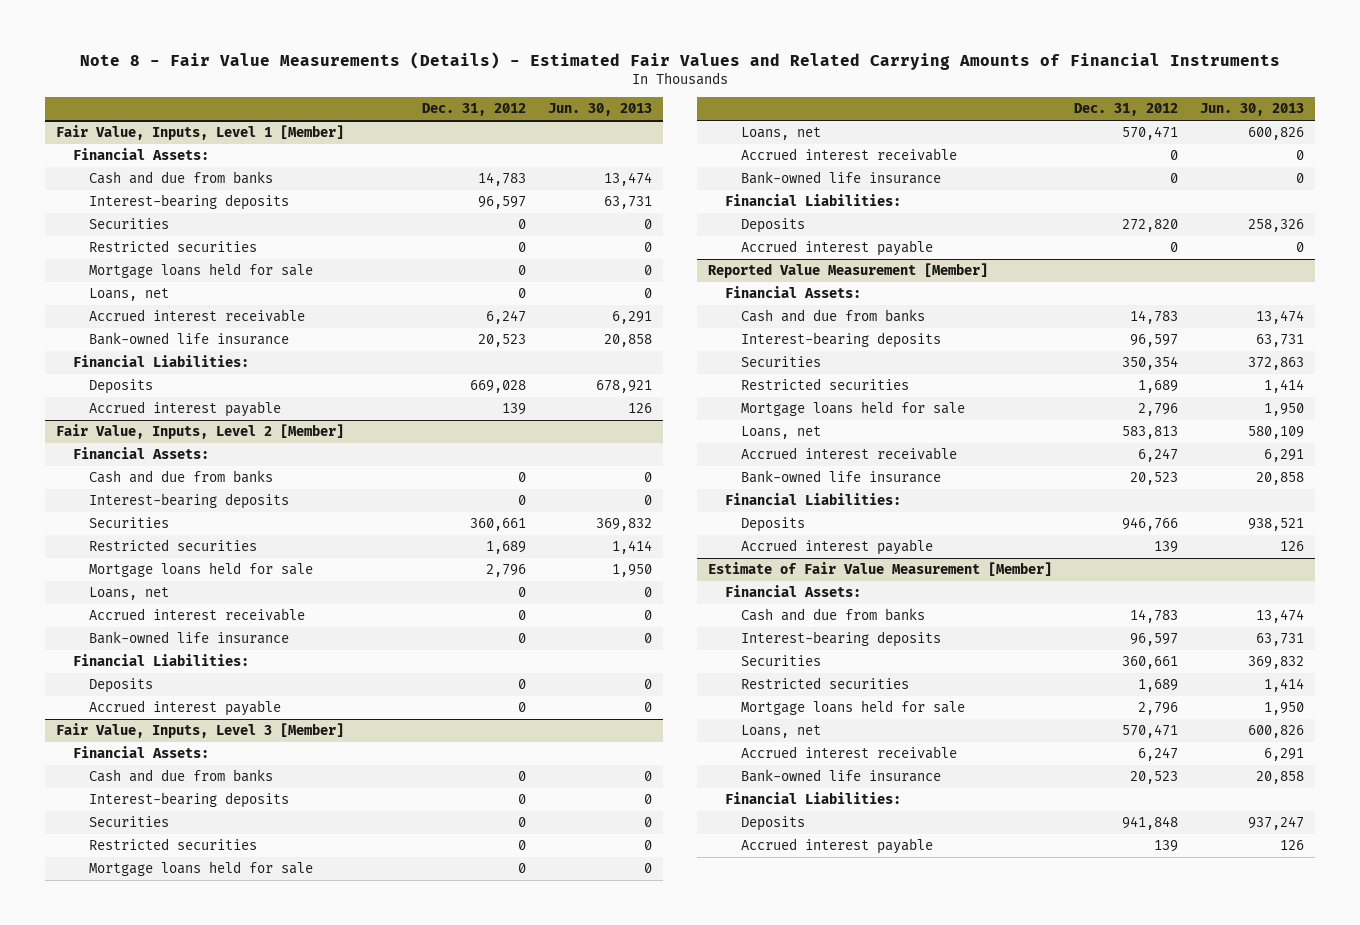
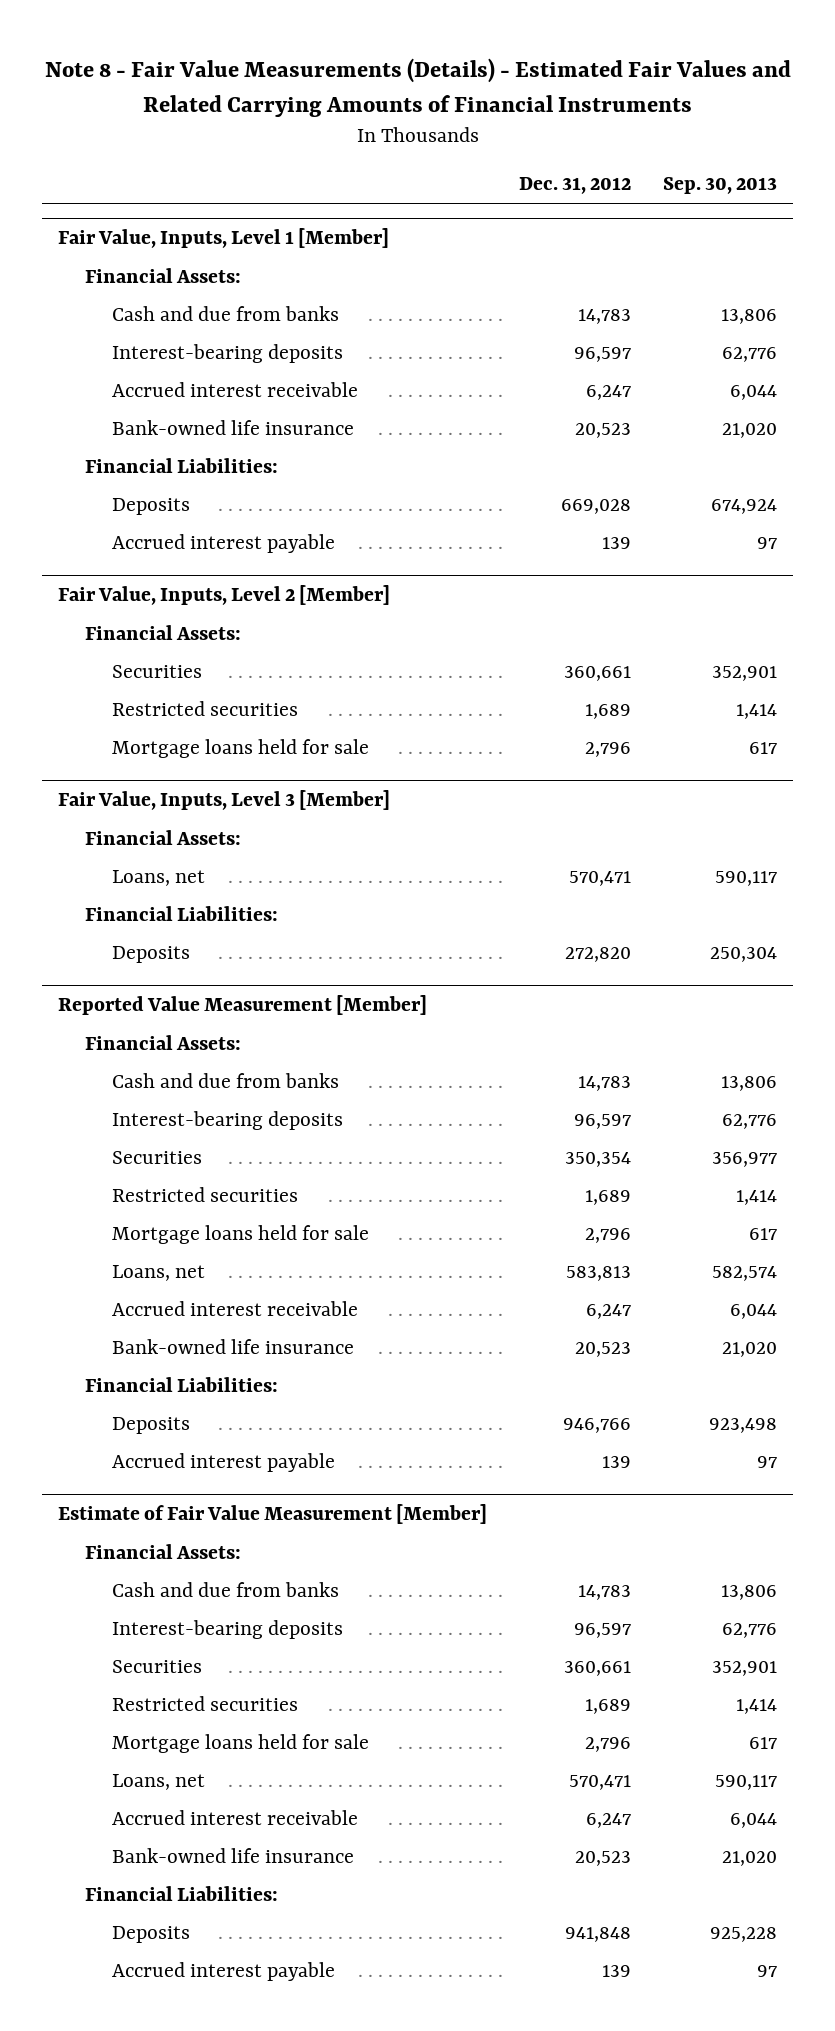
- | Dec. 31, 2012 | Jun. 30, 2013
+ | Dec. 31, 2012 | Sep. 30, 2013
@ Fair Value, Inputs, Level 1 [Member]
- Securities | 0 | 0
- Restricted securities | 0 | 0
- Mortgage loans held for sale | 0 | 0
- Loans, net | 0 | 0
@ Fair Value, Inputs, Level 2 [Member]
- Cash and due from banks | 0 | 0
- Interest-bearing deposits | 0 | 0
- Loans, net | 0 | 0
- Accrued interest receivable | 0 | 0
- Bank-owned life insurance | 0 | 0
- Financial Liabilities:
- Deposits | 0 | 0
- Accrued interest payable | 0 | 0
@ Fair Value, Inputs, Level 3 [Member]
- Cash and due from banks | 0 | 0
- Interest-bearing deposits | 0 | 0
- Securities | 0 | 0
- Restricted securities | 0 | 0
- Mortgage loans held for sale | 0 | 0
- Accrued interest receivable | 0 | 0
- Bank-owned life insurance | 0 | 0
- Accrued interest payable | 0 | 0

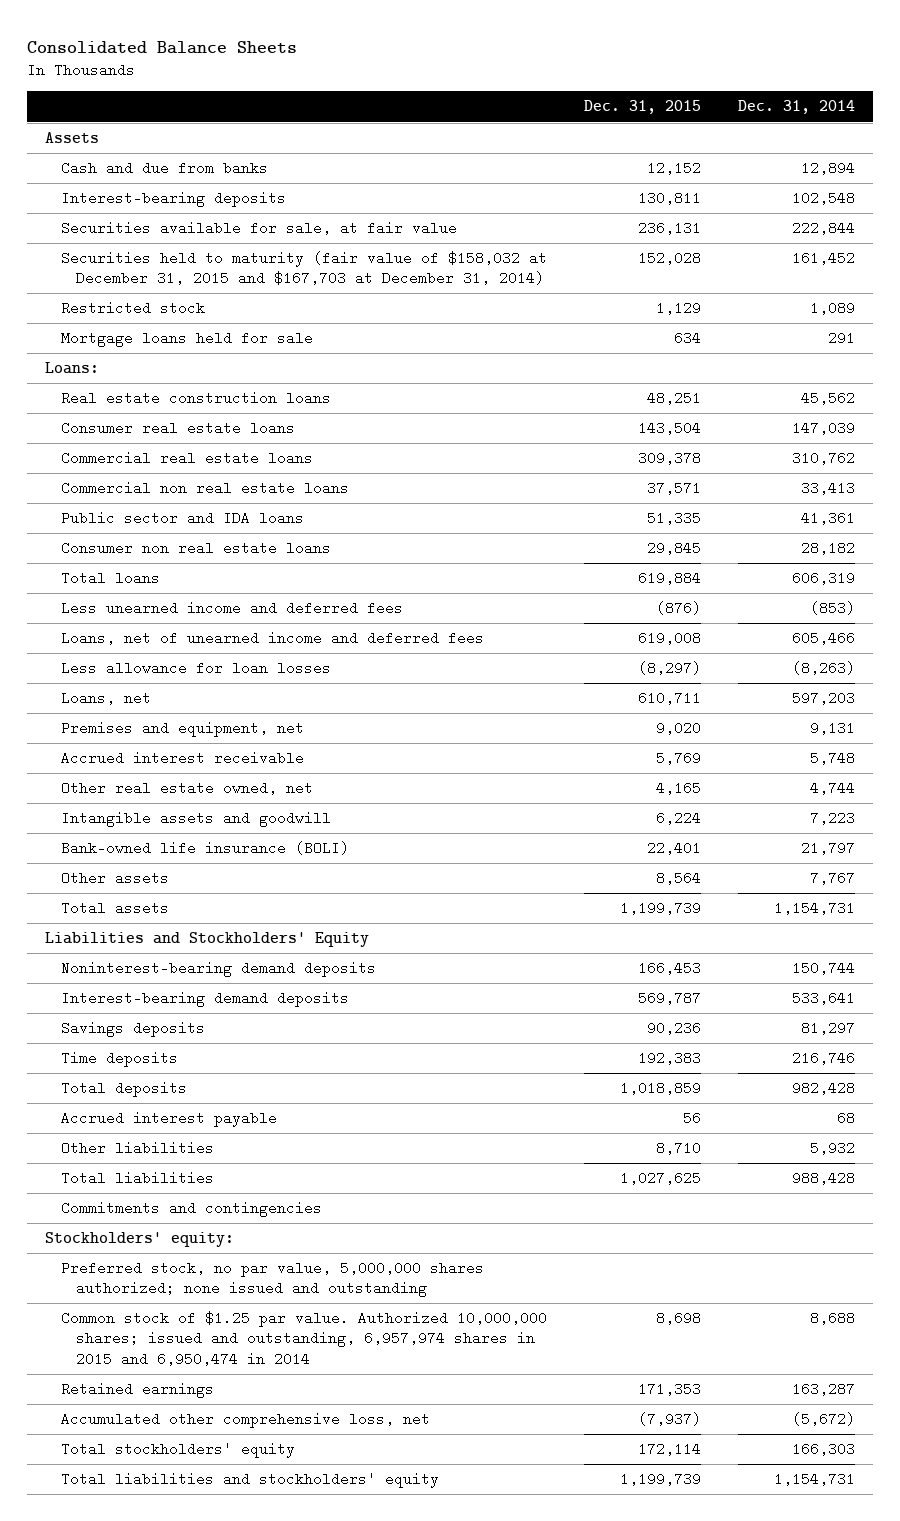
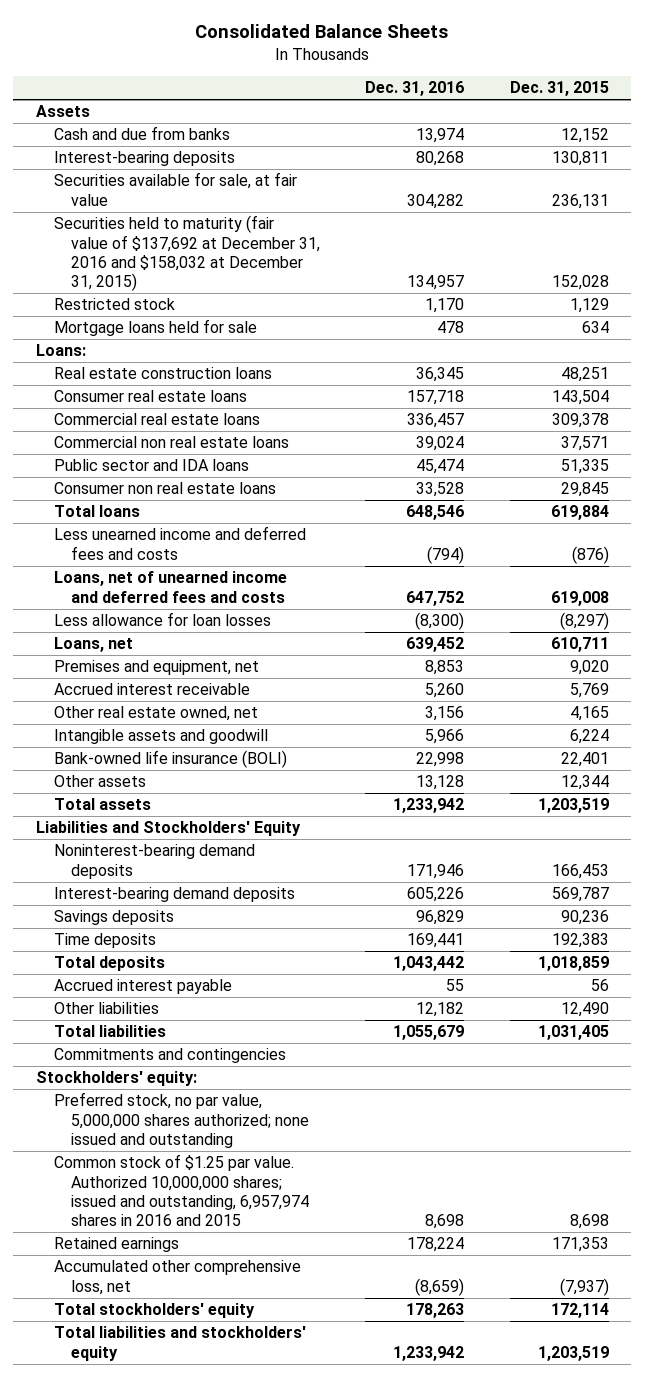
- | Dec. 31, 2015 | Dec. 31, 2014
+ | Dec. 31, 2016 | Dec. 31, 2015
- Securities held to maturity (fair value of $158,032 at December 31, 2015 and $167,703 at December 31, 2014) | 152,028 | 161,452
+ Securities held to maturity (fair value of $137,692 at December 31, 2016 and $158,032 at December 31, 2015) | 134,957 | 152,028
- Less unearned income and deferred fees | (876) | (853)
- Loans, net of unearned income and deferred fees | 619,008 | 605,466
+ Less unearned income and deferred fees and costs | (794) | (876)
+ Loans, net of unearned income and deferred fees and costs | 647,752 | 619,008
- Other assets | 8,564 | 7,767
- Total assets | 1,199,739 | 1,154,731
+ Other assets | 13,128 | 12,344
+ Total assets | 1,233,942 | 1,203,519
- Other liabilities | 8,710 | 5,932
- Total liabilities | 1,027,625 | 988,428
+ Other liabilities | 12,182 | 12,490
+ Total liabilities | 1,055,679 | 1,031,405
- Common stock of $1.25 par value. Authorized 10,000,000 shares; issued and outstanding, 6,957,974 shares in 2015 and 6,950,474 in 2014 | 8,698 | 8,688
+ Common stock of $1.25 par value. Authorized 10,000,000 shares; issued and outstanding, 6,957,974 shares in 2016 and 2015 | 8,698 | 8,698
- Total liabilities and stockholders' equity | 1,199,739 | 1,154,731
+ Total liabilities and stockholders' equity | 1,233,942 | 1,203,519

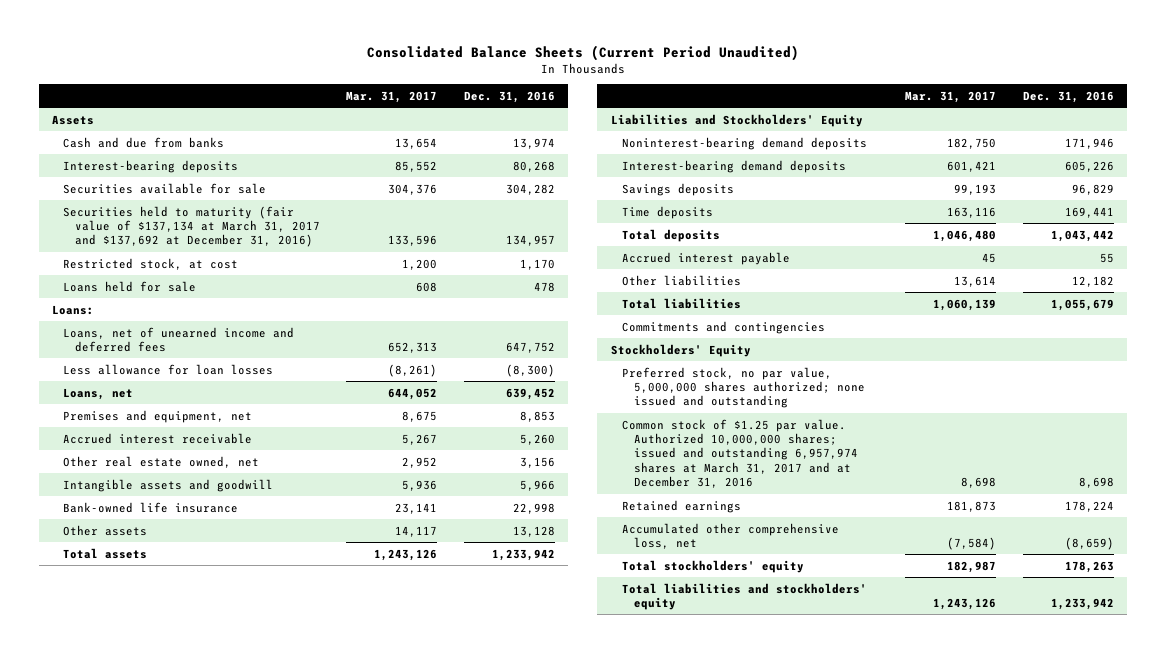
- Consolidated Balance Sheets
+ Consolidated Balance Sheets (Current Period Unaudited)
- | Dec. 31, 2016 | Dec. 31, 2015
+ | Mar. 31, 2017 | Dec. 31, 2016
- Securities available for sale, at fair value | 304,282 | 236,131
- Securities held to maturity (fair value of $137,692 at December 31, 2016 and $158,032 at December 31, 2015) | 134,957 | 152,028
- Restricted stock | 1,170 | 1,129
- Mortgage loans held for sale | 478 | 634
+ Securities available for sale | 304,376 | 304,282
+ Securities held to maturity (fair value of $137,134 at March 31, 2017 and $137,692 at December 31, 2016) | 133,596 | 134,957
+ Restricted stock, at cost | 1,200 | 1,170
+ Loans held for sale | 608 | 478
- Real estate construction loans | 36,345 | 48,251
- Consumer real estate loans | 157,718 | 143,504
- Commercial real estate loans | 336,457 | 309,378
- Commercial non real estate loans | 39,024 | 37,571
- Public sector and IDA loans | 45,474 | 51,335
- Consumer non real estate loans | 33,528 | 29,845
- Total loans | 648,546 | 619,884
- Less unearned income and deferred fees and costs | (794) | (876)
- Loans, net of unearned income and deferred fees and costs | 647,752 | 619,008
+ Loans, net of unearned income and deferred fees | 652,313 | 647,752
- Bank-owned life insurance (BOLI) | 22,998 | 22,401
+ Bank-owned life insurance | 23,141 | 22,998
- Stockholders' equity:
+ Stockholders' Equity
- Common stock of $1.25 par value. Authorized 10,000,000 shares; issued and outstanding, 6,957,974 shares in 2016 and 2015 | 8,698 | 8,698
+ Common stock of $1.25 par value. Authorized 10,000,000 shares; issued and outstanding 6,957,974 shares at March 31, 2017 and at December 31, 2016 | 8,698 | 8,698

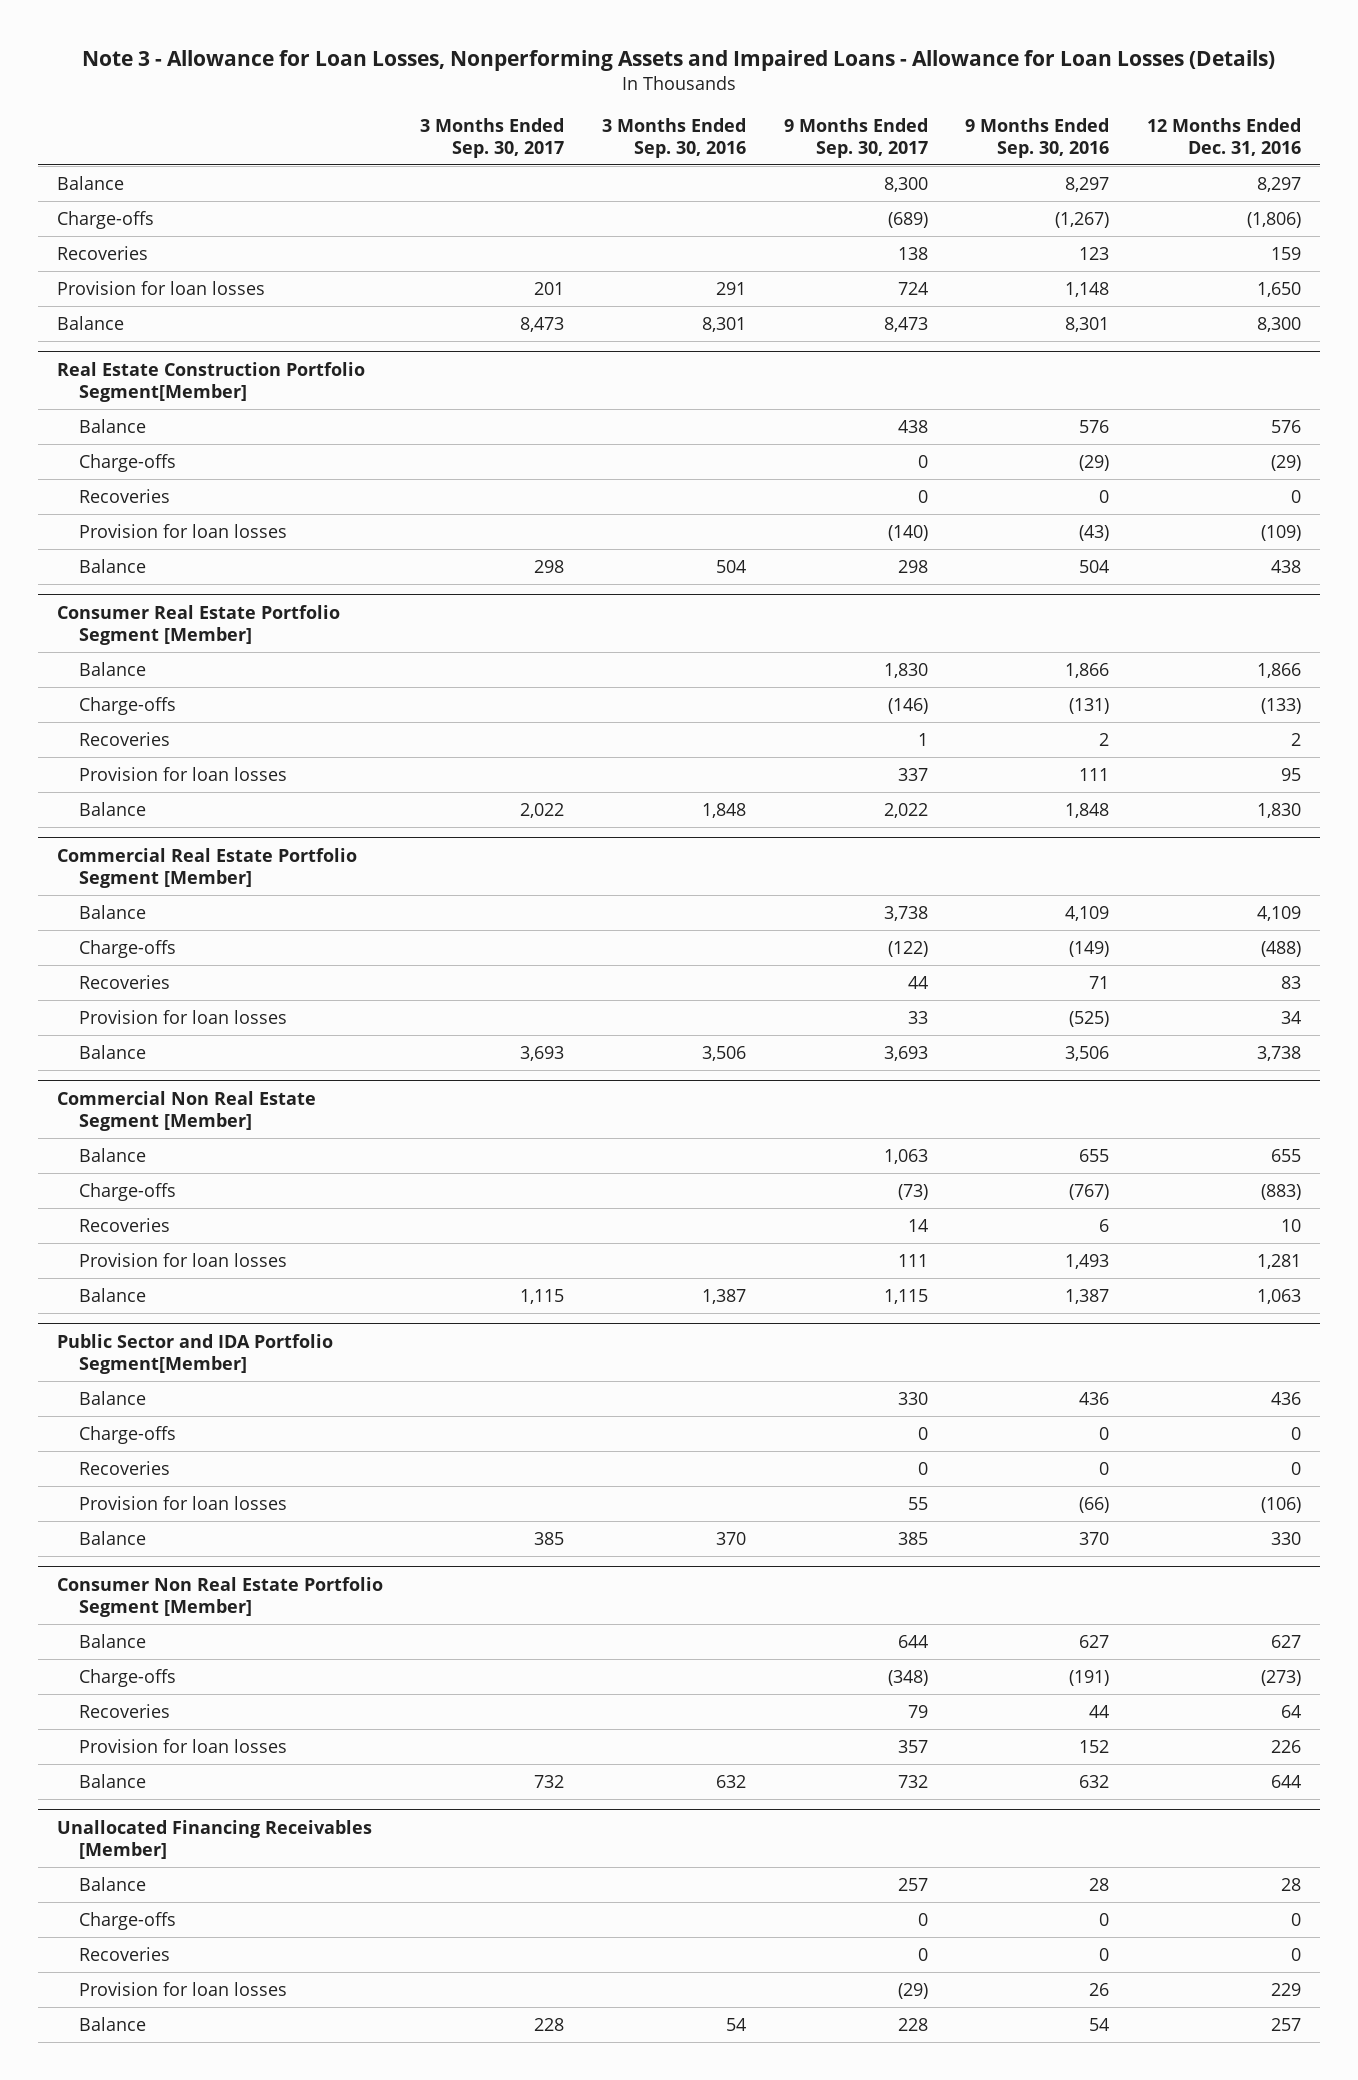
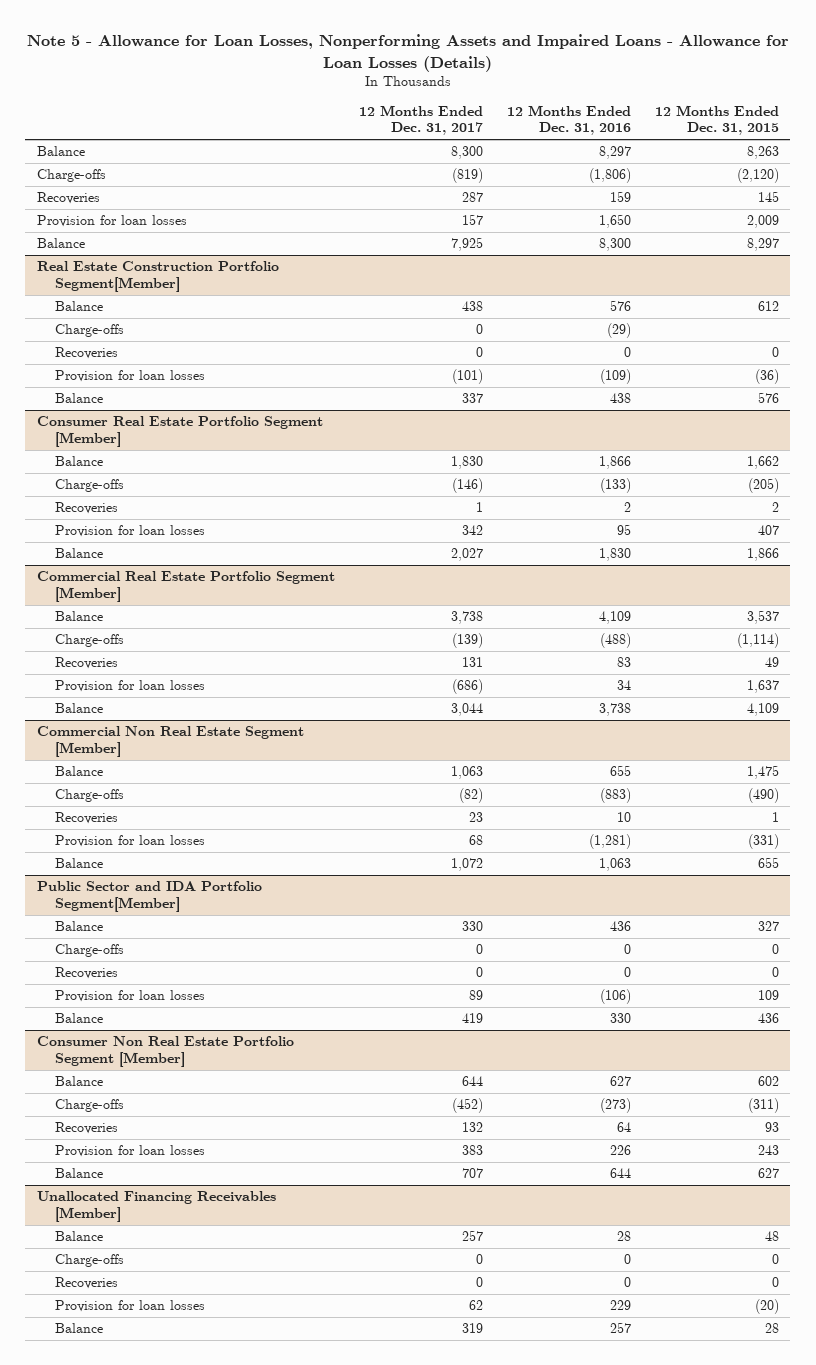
- Note 3 - Allowance for Loan Losses, Nonperforming Assets and Impaired Loans - Allowance for Loan Losses (Details)
+ Note 5 - Allowance for Loan Losses, Nonperforming Assets and Impaired Loans - Allowance for Loan Losses (Details)
- | 3 Months Ended Sep. 30, 2017 | 3 Months Ended Sep. 30, 2016 | 9 Months Ended Sep. 30, 2017 | 9 Months Ended Sep. 30, 2016 | 12 Months Ended Dec. 31, 2016
+ | 12 Months Ended Dec. 31, 2017 | 12 Months Ended Dec. 31, 2016 | 12 Months Ended Dec. 31, 2015
@ Commercial Non Real Estate Segment [Member]
- Provision for loan losses | | | 111 | 1,493 | 1,281
+ Provision for loan losses | 68 | (1,281) | (331)

